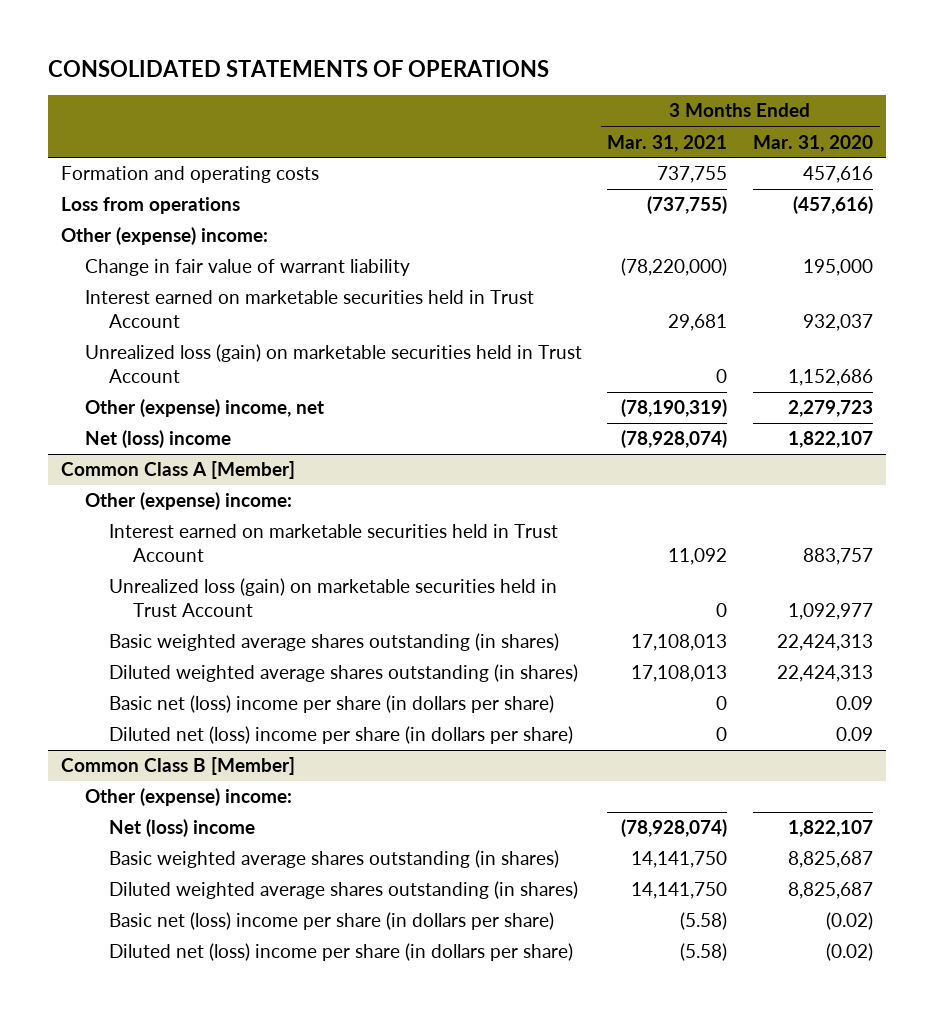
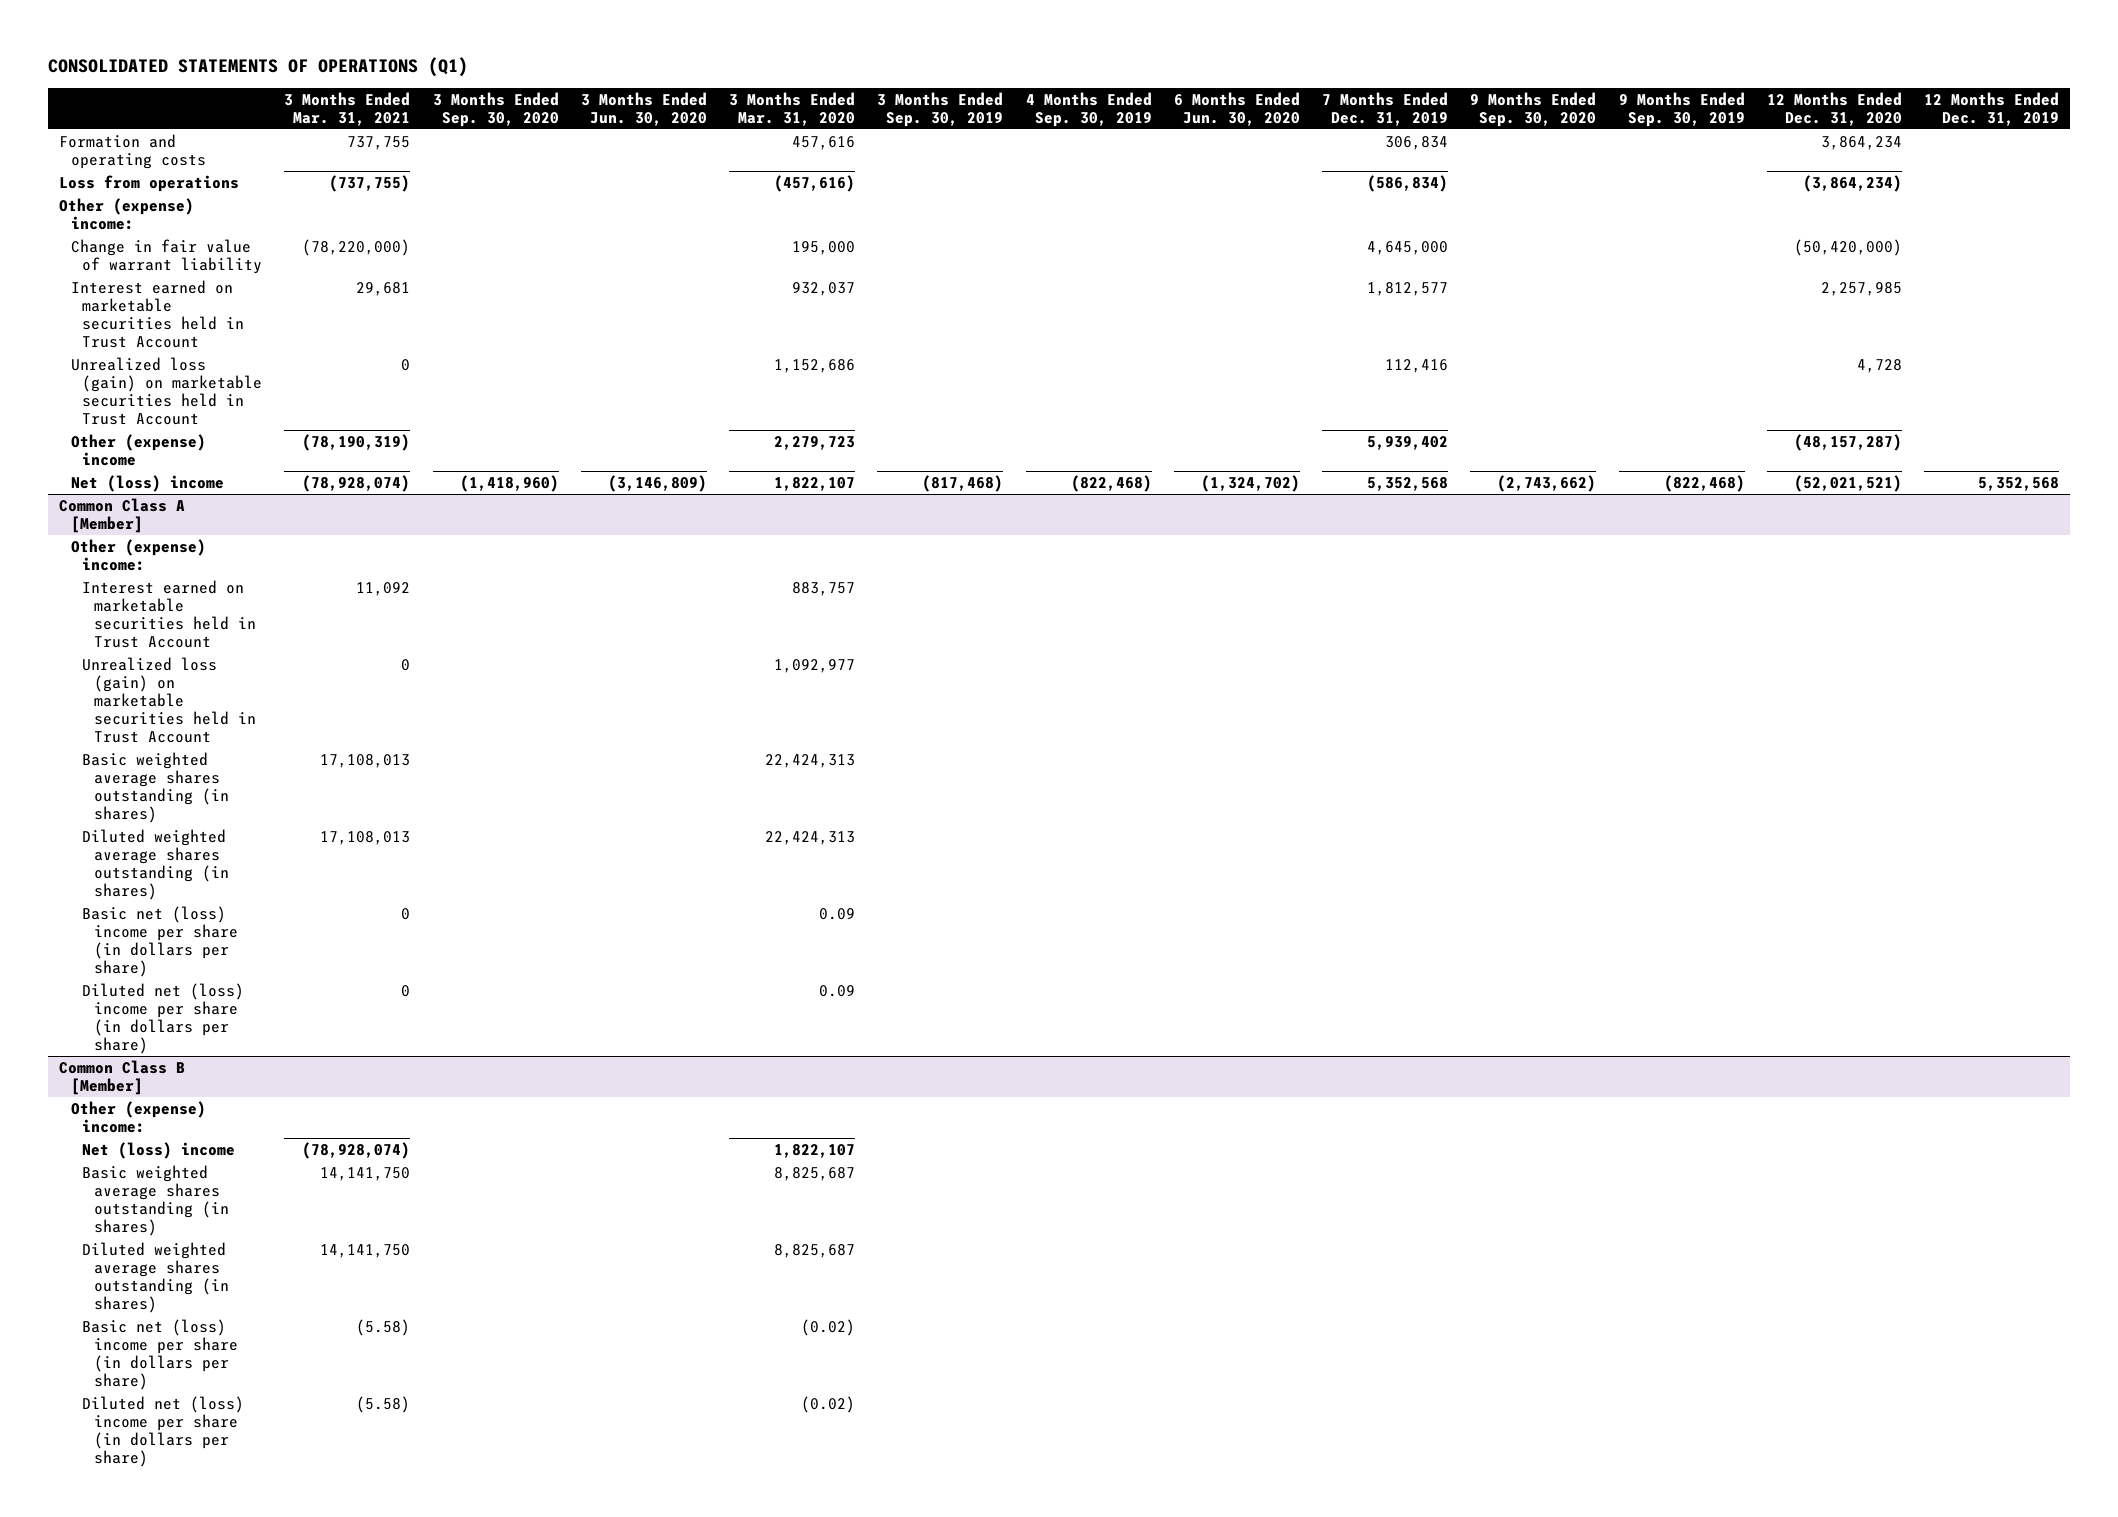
- CONSOLIDATED STATEMENTS OF OPERATIONS
+ CONSOLIDATED STATEMENTS OF OPERATIONS (Q1)
- | 3 Months Ended Mar. 31, 2021 | 3 Months Ended Mar. 31, 2020
+ | 3 Months Ended Mar. 31, 2021 | 3 Months Ended Sep. 30, 2020 | 3 Months Ended Jun. 30, 2020 | 3 Months Ended Mar. 31, 2020 | 3 Months Ended Sep. 30, 2019 | 4 Months Ended Sep. 30, 2019 | 6 Months Ended Jun. 30, 2020 | 7 Months Ended Dec. 31, 2019 | 9 Months Ended Sep. 30, 2020 | 9 Months Ended Sep. 30, 2019 | 12 Months Ended Dec. 31, 2020 | 12 Months Ended Dec. 31, 2019
- Other (expense) income, net | (78,190,319) | 2,279,723
+ Other (expense) income | (78,190,319) | | | 2,279,723 | | | | 5,939,402 | | | (48,157,287) |

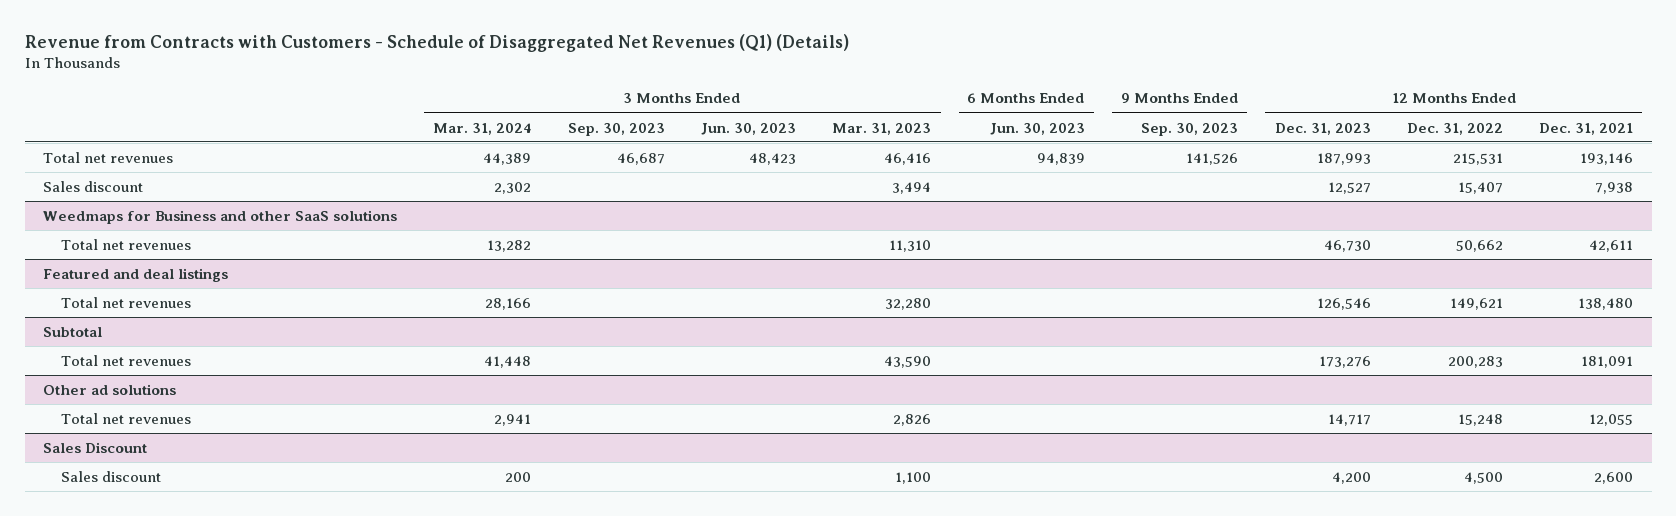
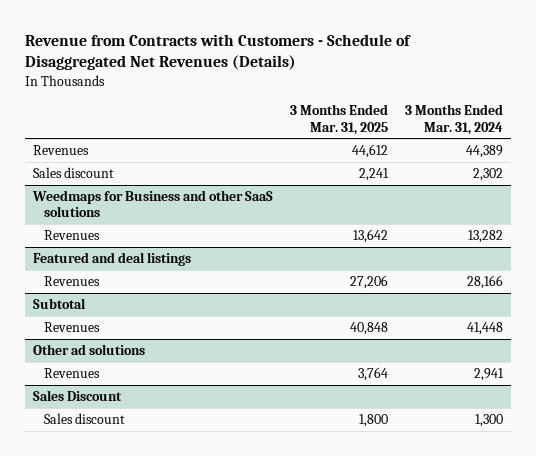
- Revenue from Contracts with Customers - Schedule of Disaggregated Net Revenues (Q1) (Details)
+ Revenue from Contracts with Customers - Schedule of Disaggregated Net Revenues (Details)
- | 3 Months Ended Mar. 31, 2024 | 3 Months Ended Sep. 30, 2023 | 3 Months Ended Jun. 30, 2023 | 3 Months Ended Mar. 31, 2023 | 6 Months Ended Jun. 30, 2023 | 9 Months Ended Sep. 30, 2023 | 12 Months Ended Dec. 31, 2023 | 12 Months Ended Dec. 31, 2022 | 12 Months Ended Dec. 31, 2021
+ | 3 Months Ended Mar. 31, 2025 | 3 Months Ended Mar. 31, 2024
- Total net revenues | 44,389 | 46,687 | 48,423 | 46,416 | 94,839 | 141,526 | 187,993 | 215,531 | 193,146
+ Revenues | 44,612 | 44,389
@ Weedmaps for Business and other SaaS solutions
- Total net revenues | 13,282 | | | 11,310 | | | 46,730 | 50,662 | 42,611
+ Revenues | 13,642 | 13,282
@ Featured and deal listings
- Total net revenues | 28,166 | | | 32,280 | | | 126,546 | 149,621 | 138,480
+ Revenues | 27,206 | 28,166
@ Subtotal
- Total net revenues | 41,448 | | | 43,590 | | | 173,276 | 200,283 | 181,091
+ Revenues | 40,848 | 41,448
@ Other ad solutions
- Total net revenues | 2,941 | | | 2,826 | | | 14,717 | 15,248 | 12,055
+ Revenues | 3,764 | 2,941
@ Sales Discount
- Sales discount | 200 | | | 1,100 | | | 4,200 | 4,500 | 2,600
+ Sales discount | 1,800 | 1,300

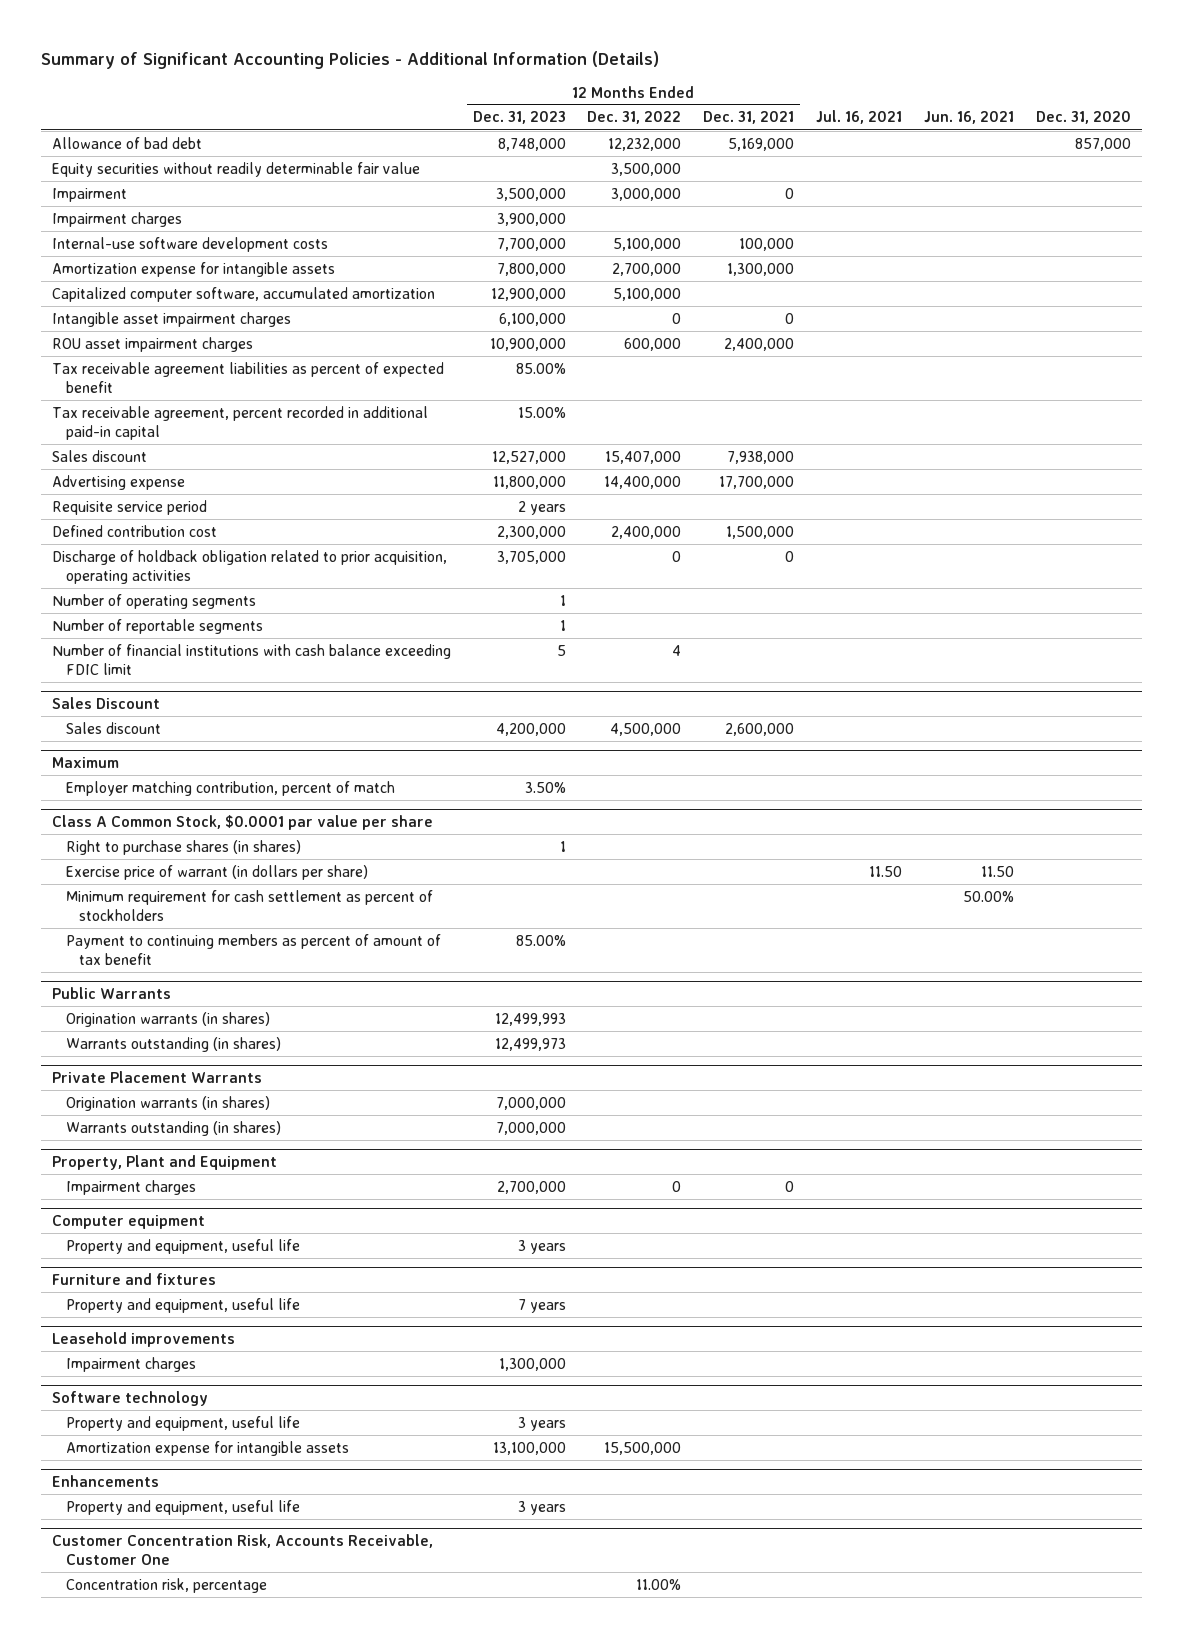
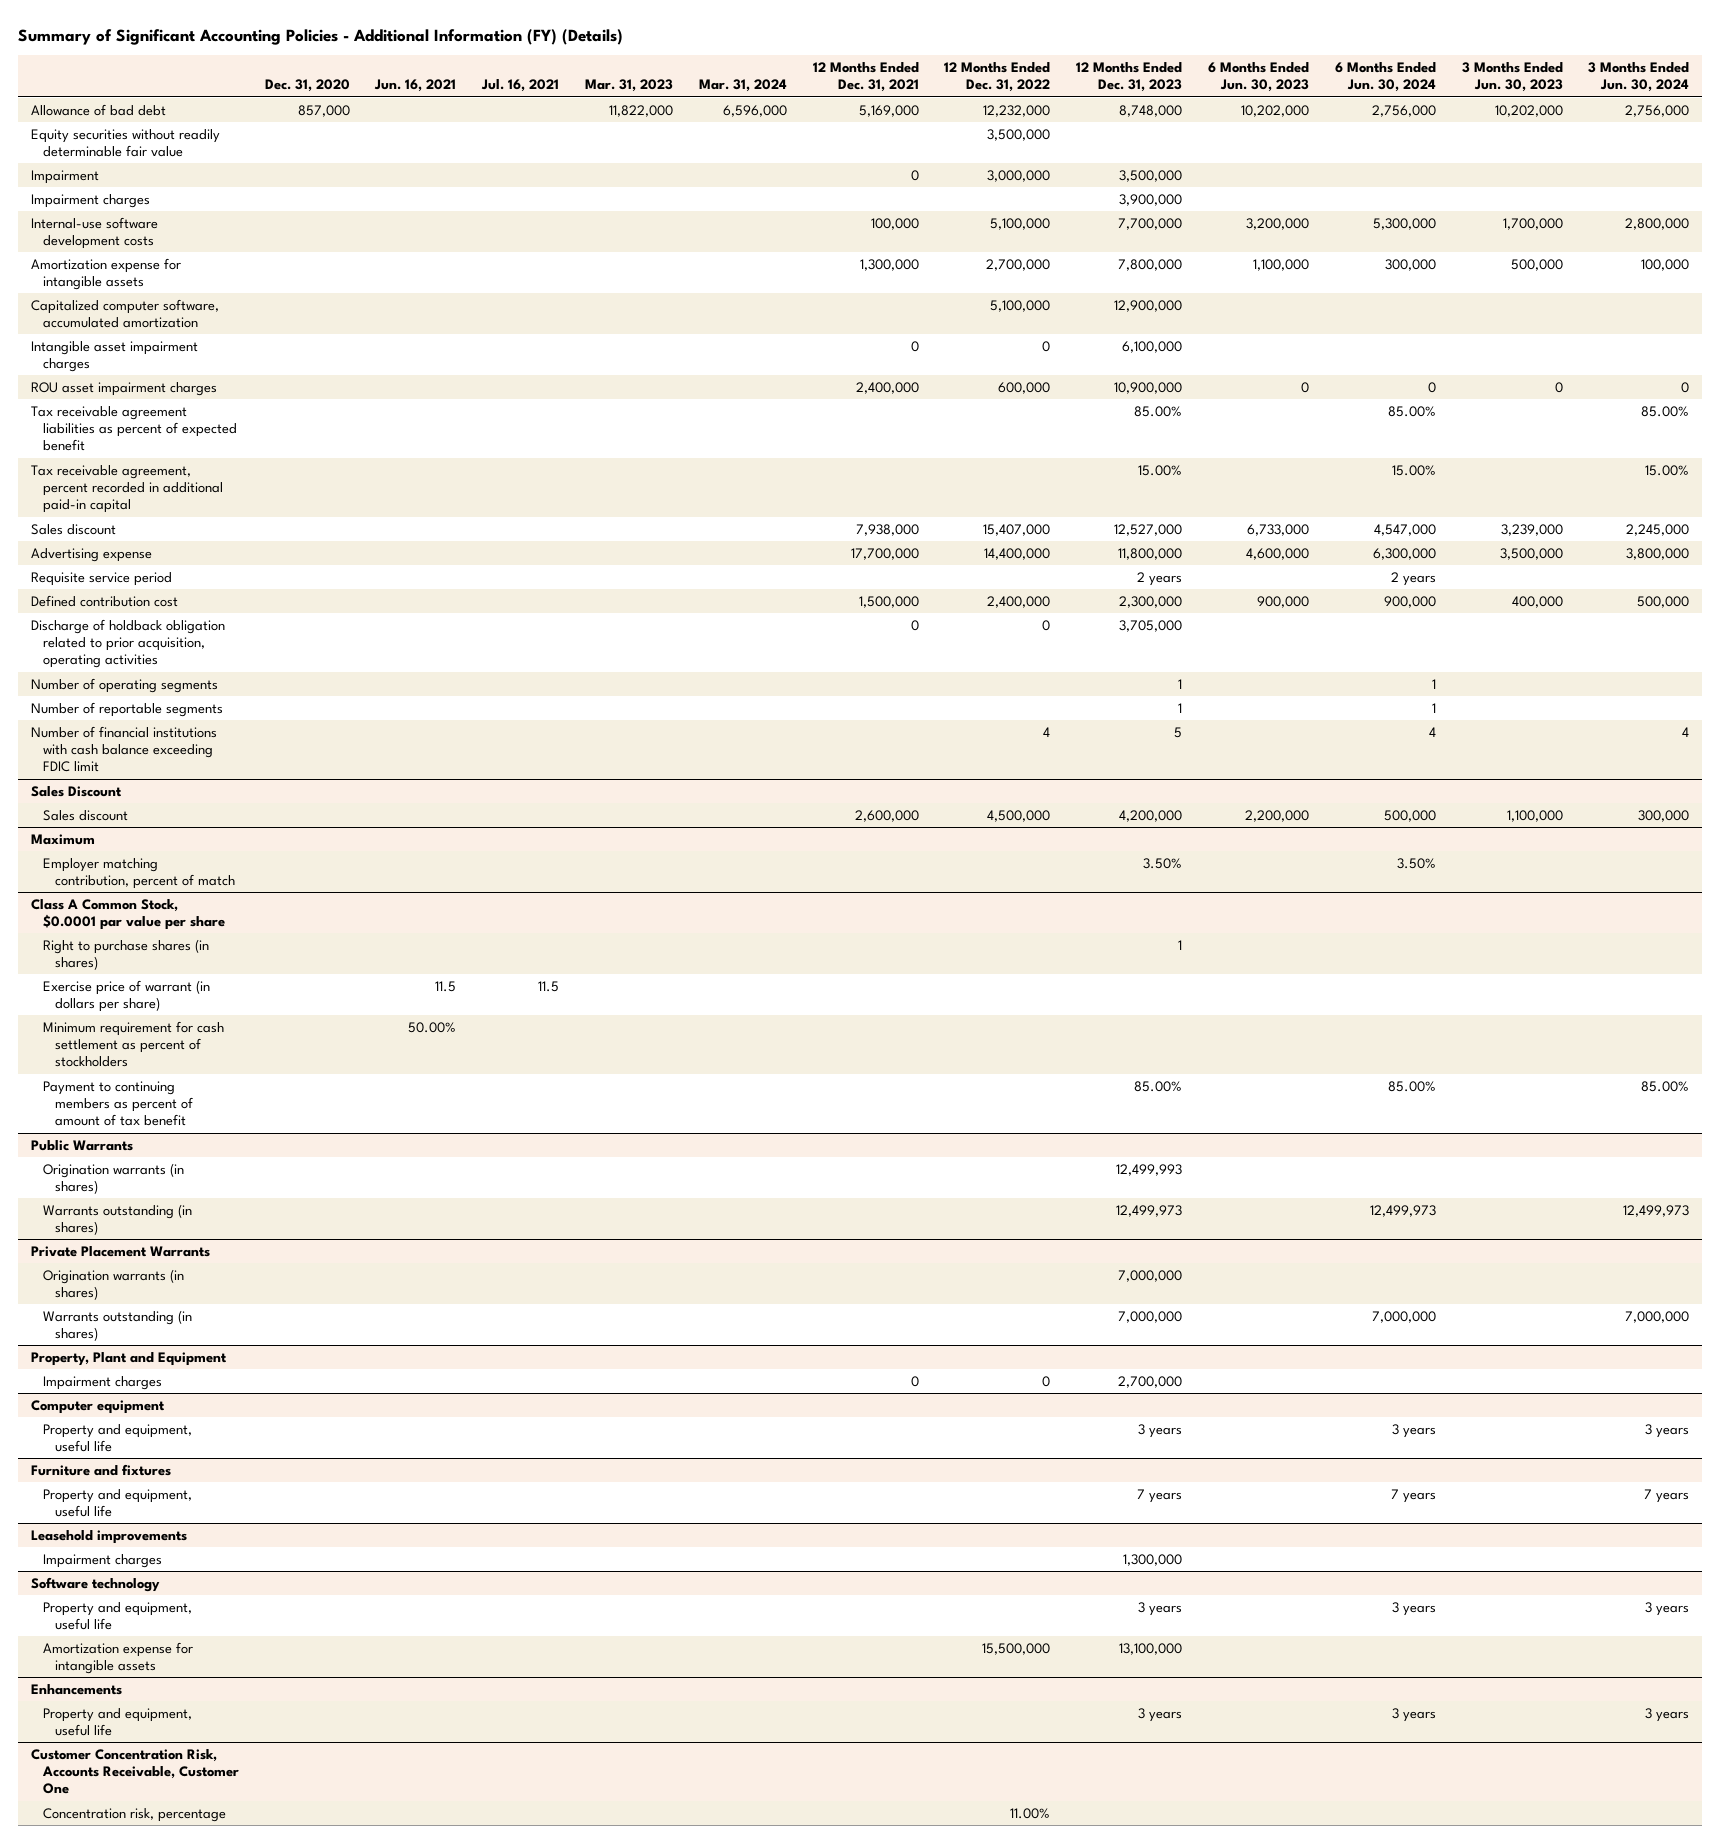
- Summary of Significant Accounting Policies - Additional Information (Details)
+ Summary of Significant Accounting Policies - Additional Information (FY) (Details)
- | 12 Months Ended Dec. 31, 2023 | 12 Months Ended Dec. 31, 2022 | 12 Months Ended Dec. 31, 2021 | Jul. 16, 2021 | Jun. 16, 2021 | Dec. 31, 2020
+ | Dec. 31, 2020 | Jun. 16, 2021 | Jul. 16, 2021 | Mar. 31, 2023 | Mar. 31, 2024 | 12 Months Ended Dec. 31, 2021 | 12 Months Ended Dec. 31, 2022 | 12 Months Ended Dec. 31, 2023 | 6 Months Ended Jun. 30, 2023 | 6 Months Ended Jun. 30, 2024 | 3 Months Ended Jun. 30, 2023 | 3 Months Ended Jun. 30, 2024
@ Class A Common Stock, $0.0001 par value per share
- Exercise price of warrant (in dollars per share) | | | | 11.50 | 11.50 |
+ Exercise price of warrant (in dollars per share) | | 11.5 | 11.5 | | | | | | | | |

